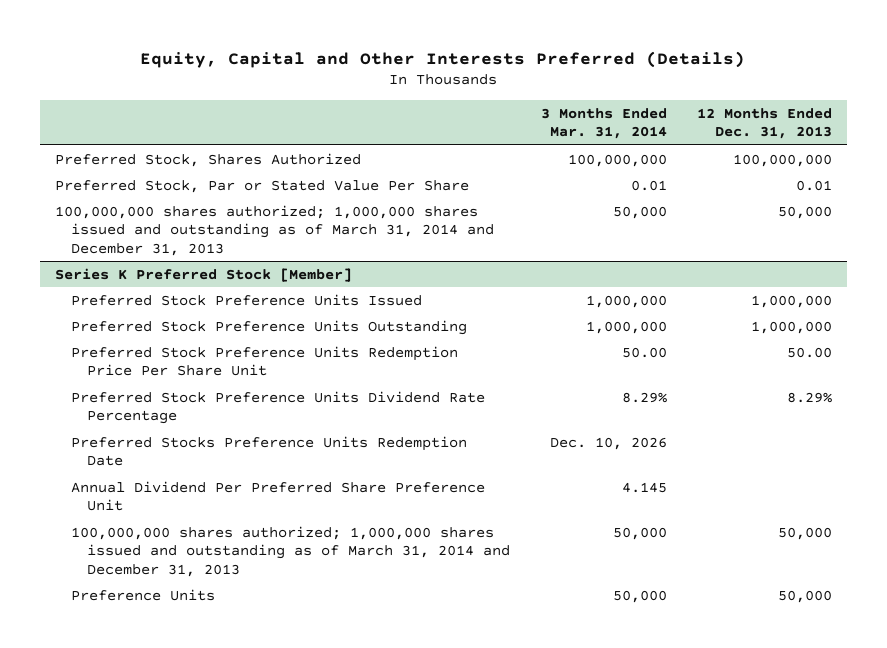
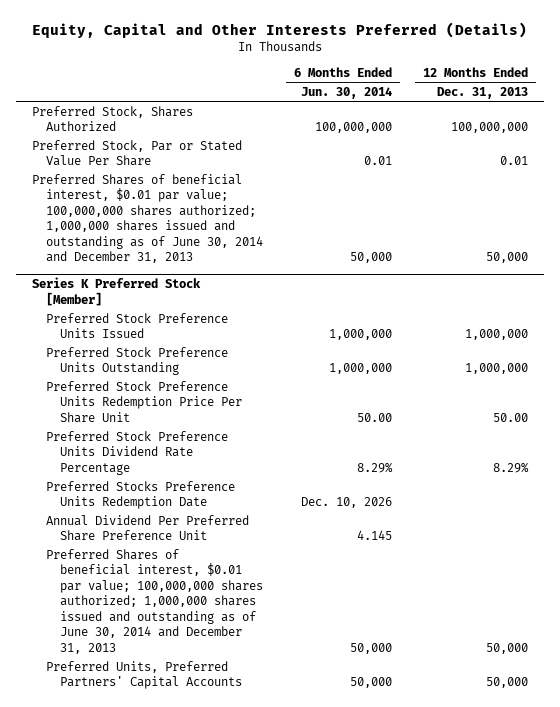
- | 3 Months Ended Mar. 31, 2014 | 12 Months Ended Dec. 31, 2013
+ | 6 Months Ended Jun. 30, 2014 | 12 Months Ended Dec. 31, 2013
- 100,000,000 shares authorized; 1,000,000 shares issued and outstanding as of March 31, 2014 and December 31, 2013 | 50,000 | 50,000
+ Preferred Shares of beneficial interest, $0.01 par value; 100,000,000 shares authorized; 1,000,000 shares issued and outstanding as of June 30, 2014 and December 31, 2013 | 50,000 | 50,000
@ Series K Preferred Stock [Member]
- 100,000,000 shares authorized; 1,000,000 shares issued and outstanding as of March 31, 2014 and December 31, 2013 | 50,000 | 50,000
- Preference Units | 50,000 | 50,000
+ Preferred Shares of beneficial interest, $0.01 par value; 100,000,000 shares authorized; 1,000,000 shares issued and outstanding as of June 30, 2014 and December 31, 2013 | 50,000 | 50,000
+ Preferred Units, Preferred Partners' Capital Accounts | 50,000 | 50,000

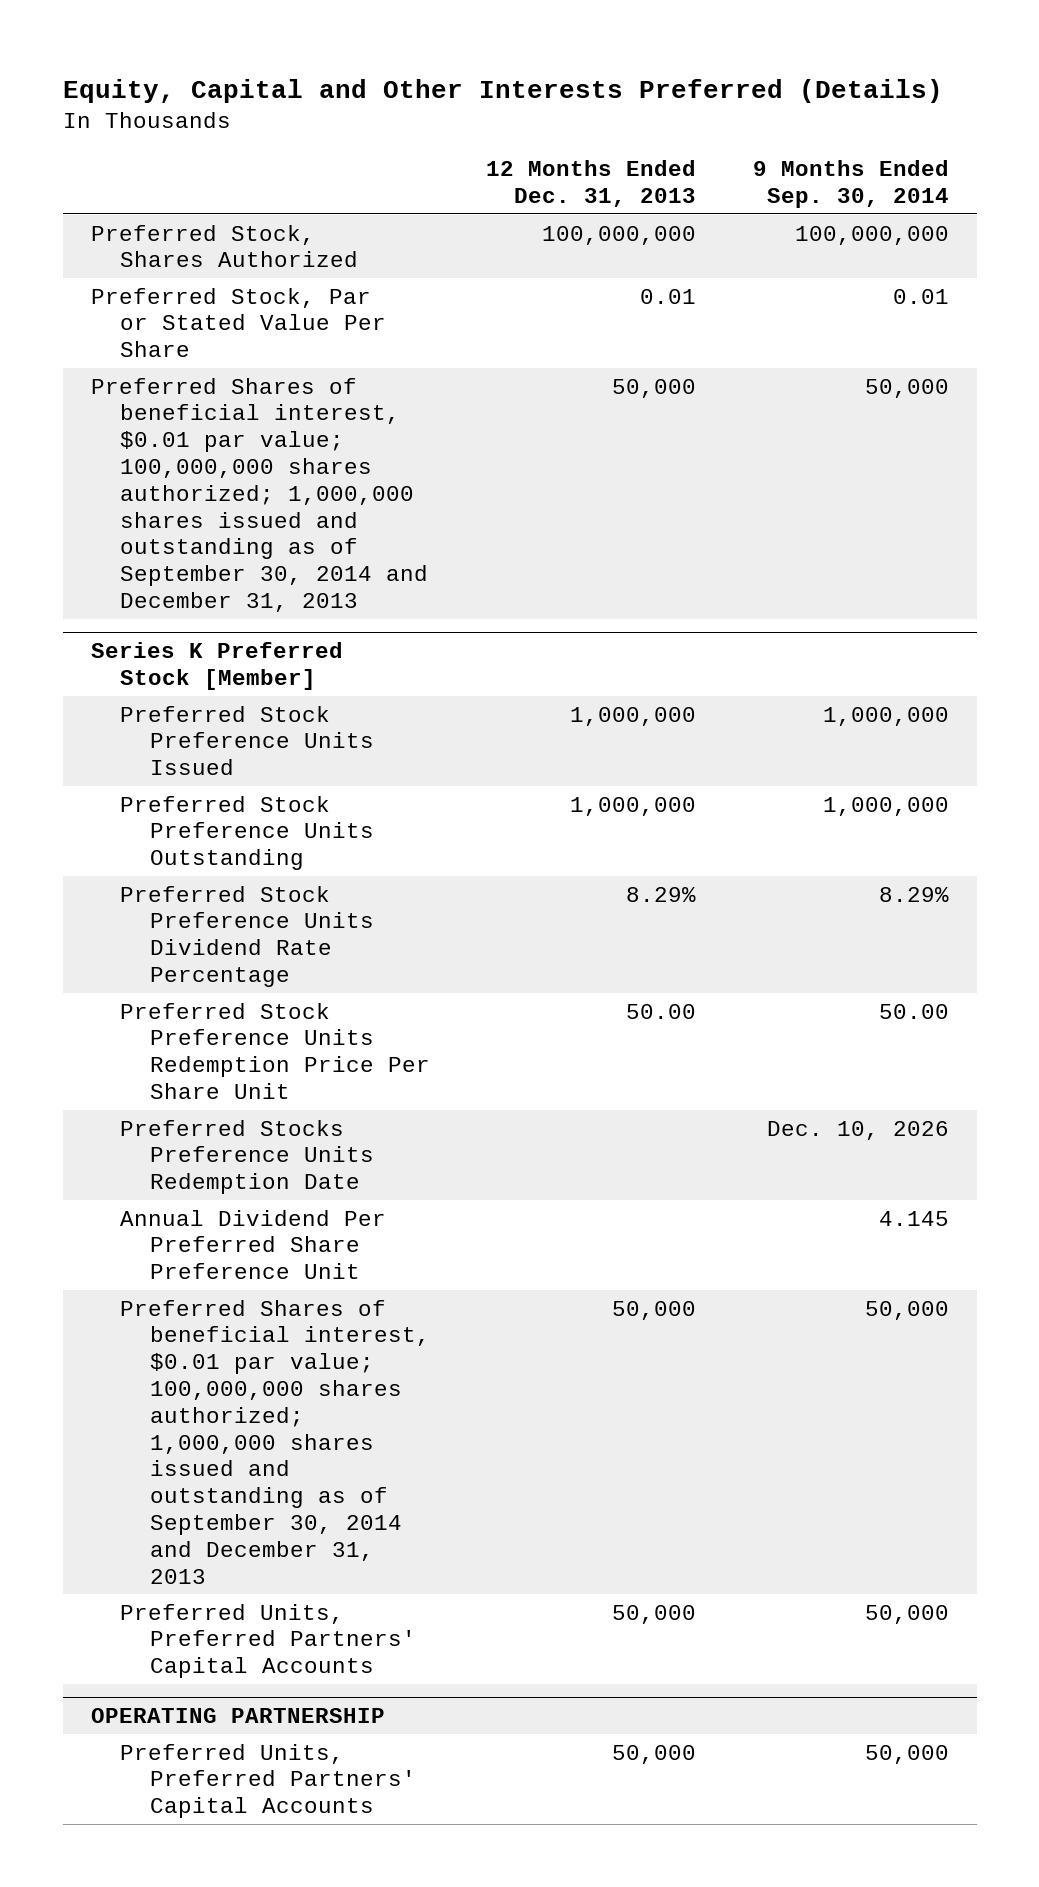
- | 6 Months Ended Jun. 30, 2014 | 12 Months Ended Dec. 31, 2013
+ | 12 Months Ended Dec. 31, 2013 | 9 Months Ended Sep. 30, 2014
- Preferred Shares of beneficial interest, $0.01 par value; 100,000,000 shares authorized; 1,000,000 shares issued and outstanding as of June 30, 2014 and December 31, 2013 | 50,000 | 50,000
+ Preferred Shares of beneficial interest, $0.01 par value; 100,000,000 shares authorized; 1,000,000 shares issued and outstanding as of September 30, 2014 and December 31, 2013 | 50,000 | 50,000
@ Series K Preferred Stock [Member]
moved down: Preferred Stock Preference Units Redemption Price Per Share Unit | 50.00 | 50.00
- Preferred Shares of beneficial interest, $0.01 par value; 100,000,000 shares authorized; 1,000,000 shares issued and outstanding as of June 30, 2014 and December 31, 2013 | 50,000 | 50,000
+ Preferred Shares of beneficial interest, $0.01 par value; 100,000,000 shares authorized; 1,000,000 shares issued and outstanding as of September 30, 2014 and December 31, 2013 | 50,000 | 50,000
+ OPERATING PARTNERSHIP
+ Preferred Units, Preferred Partners' Capital Accounts | 50,000 | 50,000

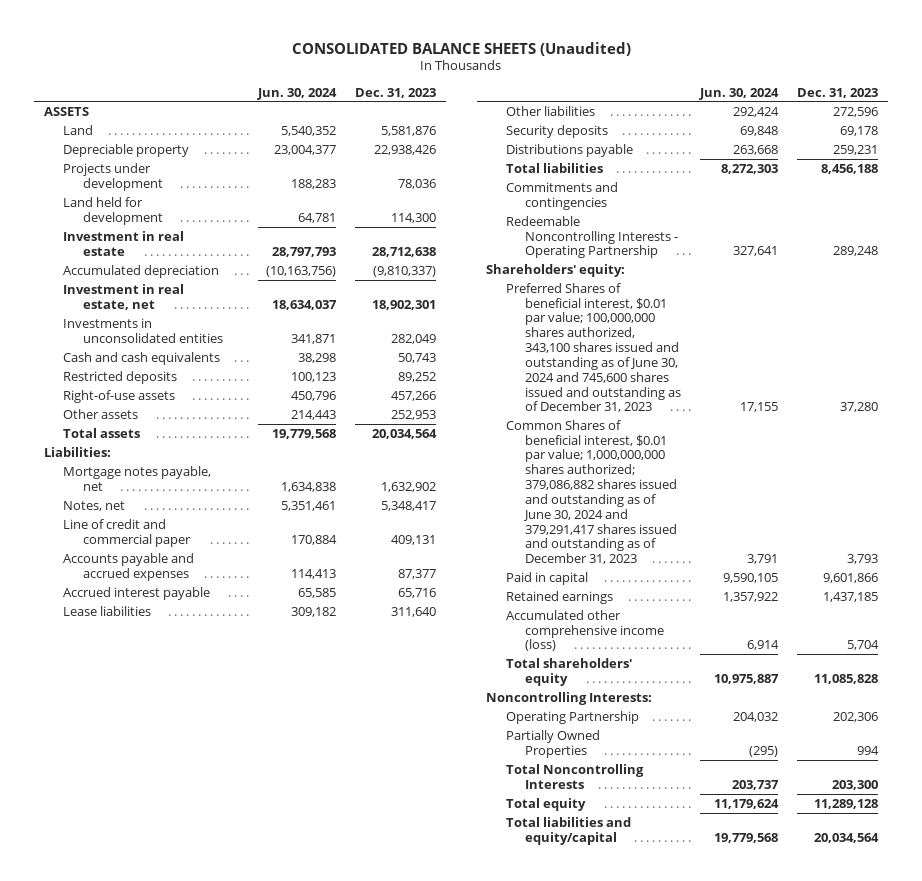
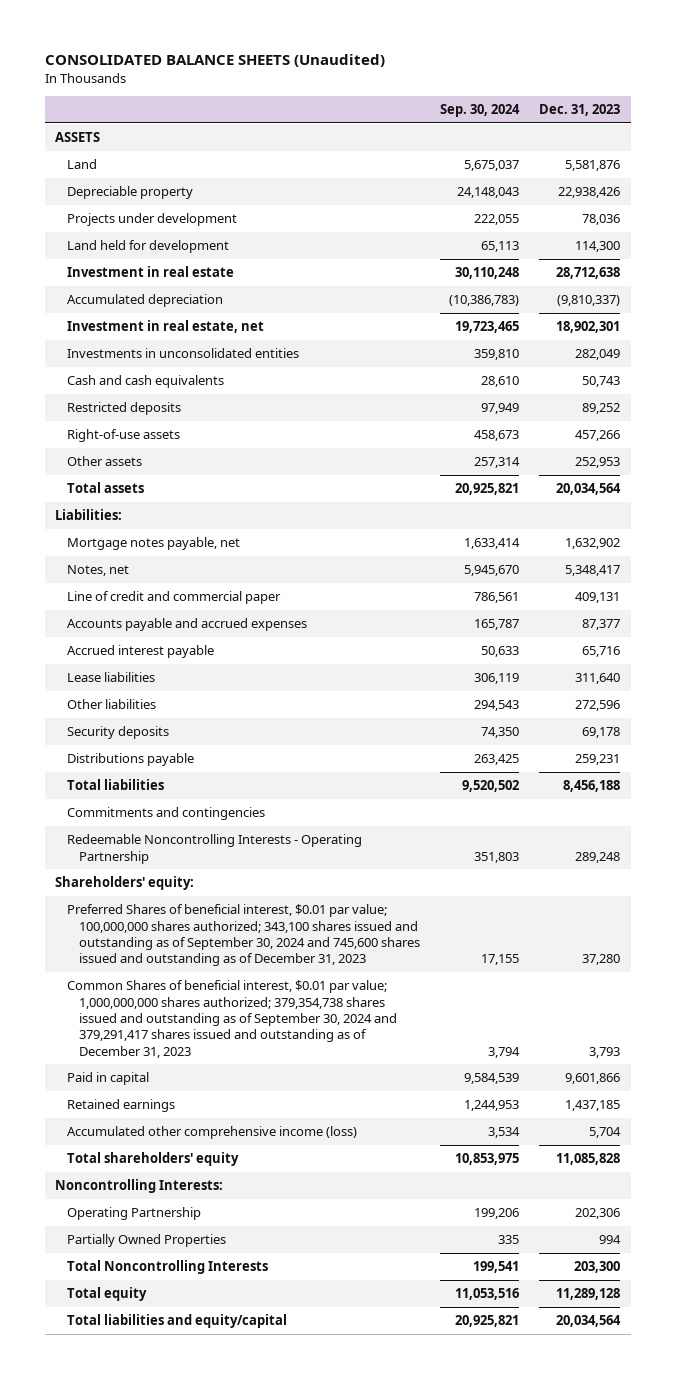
- | Jun. 30, 2024 | Dec. 31, 2023
+ | Sep. 30, 2024 | Dec. 31, 2023
- Preferred Shares of beneficial interest, $0.01 par value; 100,000,000 shares authorized, 343,100 shares issued and outstanding as of June 30, 2024 and 745,600 shares issued and outstanding as of December 31, 2023 | 17,155 | 37,280
- Common Shares of beneficial interest, $0.01 par value; 1,000,000,000 shares authorized; 379,086,882 shares issued and outstanding as of June 30, 2024 and 379,291,417 shares issued and outstanding as of December 31, 2023 | 3,791 | 3,793
+ Preferred Shares of beneficial interest, $0.01 par value; 100,000,000 shares authorized; 343,100 shares issued and outstanding as of September 30, 2024 and 745,600 shares issued and outstanding as of December 31, 2023 | 17,155 | 37,280
+ Common Shares of beneficial interest, $0.01 par value; 1,000,000,000 shares authorized; 379,354,738 shares issued and outstanding as of September 30, 2024 and 379,291,417 shares issued and outstanding as of December 31, 2023 | 3,794 | 3,793

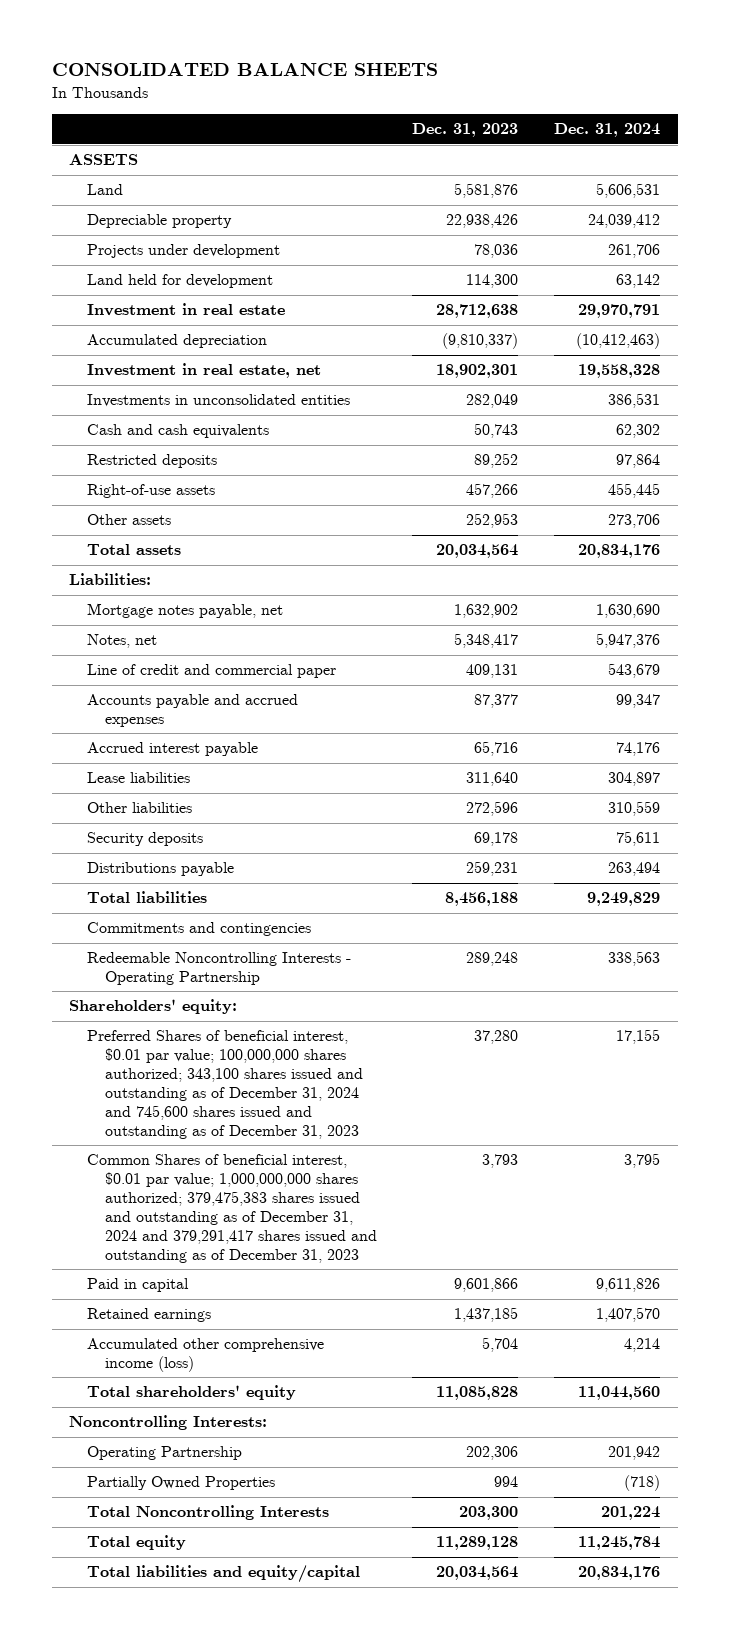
- CONSOLIDATED BALANCE SHEETS (Unaudited)
+ CONSOLIDATED BALANCE SHEETS
- | Sep. 30, 2024 | Dec. 31, 2023
+ | Dec. 31, 2023 | Dec. 31, 2024
- Preferred Shares of beneficial interest, $0.01 par value; 100,000,000 shares authorized; 343,100 shares issued and outstanding as of September 30, 2024 and 745,600 shares issued and outstanding as of December 31, 2023 | 17,155 | 37,280
- Common Shares of beneficial interest, $0.01 par value; 1,000,000,000 shares authorized; 379,354,738 shares issued and outstanding as of September 30, 2024 and 379,291,417 shares issued and outstanding as of December 31, 2023 | 3,794 | 3,793
+ Preferred Shares of beneficial interest, $0.01 par value; 100,000,000 shares authorized; 343,100 shares issued and outstanding as of December 31, 2024 and 745,600 shares issued and outstanding as of December 31, 2023 | 37,280 | 17,155
+ Common Shares of beneficial interest, $0.01 par value; 1,000,000,000 shares authorized; 379,475,383 shares issued and outstanding as of December 31, 2024 and 379,291,417 shares issued and outstanding as of December 31, 2023 | 3,793 | 3,795

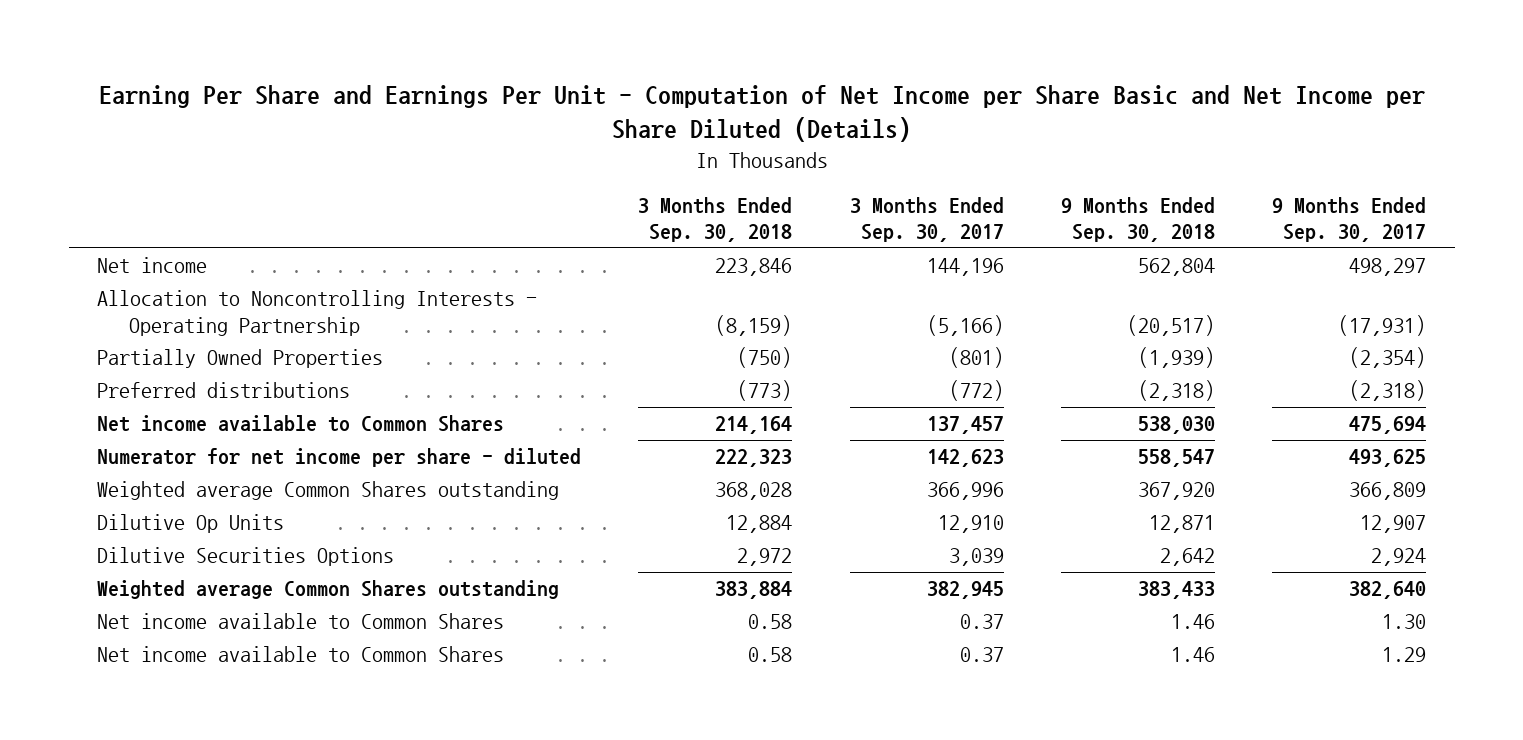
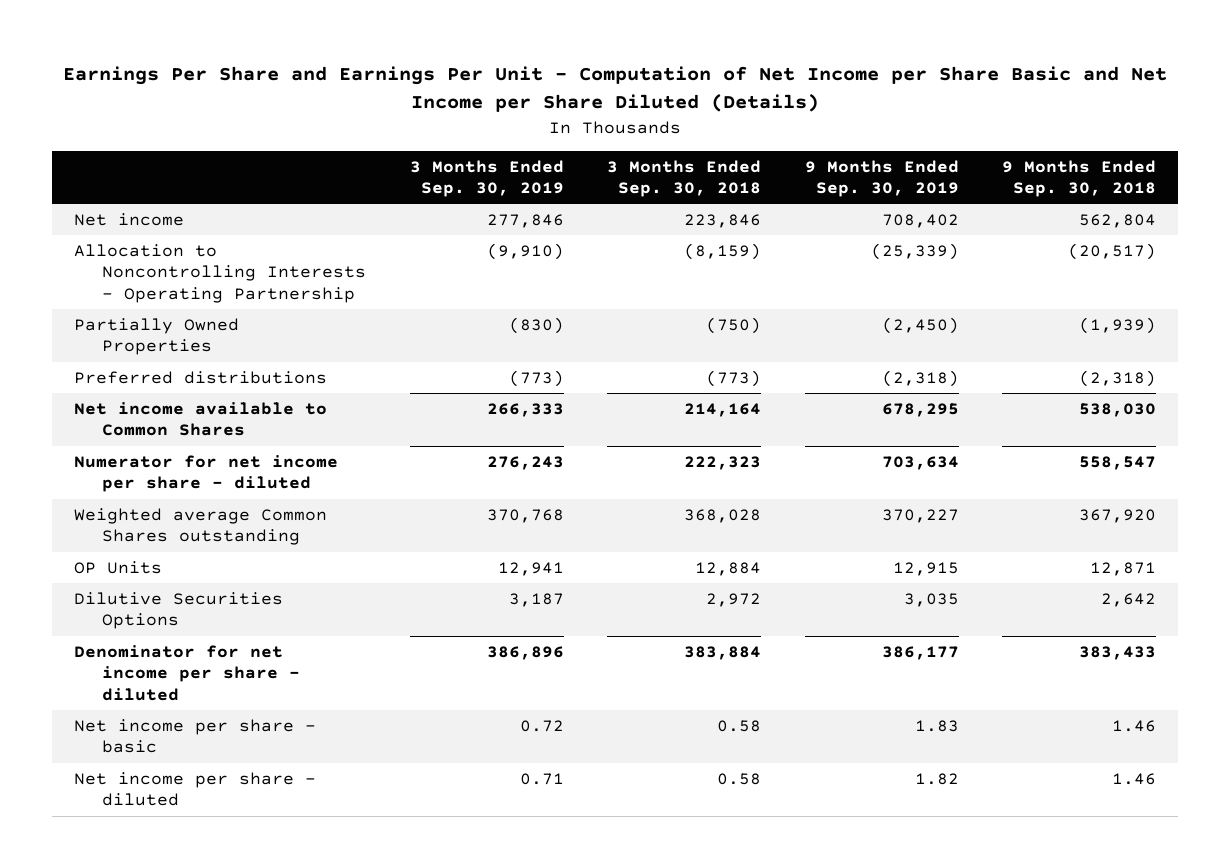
- Earning Per Share and Earnings Per Unit - Computation of Net Income per Share Basic and Net Income per Share Diluted (Details)
+ Earnings Per Share and Earnings Per Unit - Computation of Net Income per Share Basic and Net Income per Share Diluted (Details)
- | 3 Months Ended Sep. 30, 2018 | 3 Months Ended Sep. 30, 2017 | 9 Months Ended Sep. 30, 2018 | 9 Months Ended Sep. 30, 2017
+ | 3 Months Ended Sep. 30, 2019 | 3 Months Ended Sep. 30, 2018 | 9 Months Ended Sep. 30, 2019 | 9 Months Ended Sep. 30, 2018
- Dilutive Op Units | 12,884 | 12,910 | 12,871 | 12,907
+ OP Units | 12,941 | 12,884 | 12,915 | 12,871
- Weighted average Common Shares outstanding | 383,884 | 382,945 | 383,433 | 382,640
- Net income available to Common Shares | 0.58 | 0.37 | 1.46 | 1.30
- Net income available to Common Shares | 0.58 | 0.37 | 1.46 | 1.29
+ Denominator for net income per share - diluted | 386,896 | 383,884 | 386,177 | 383,433
+ Net income per share - basic | 0.72 | 0.58 | 1.83 | 1.46
+ Net income per share - diluted | 0.71 | 0.58 | 1.82 | 1.46

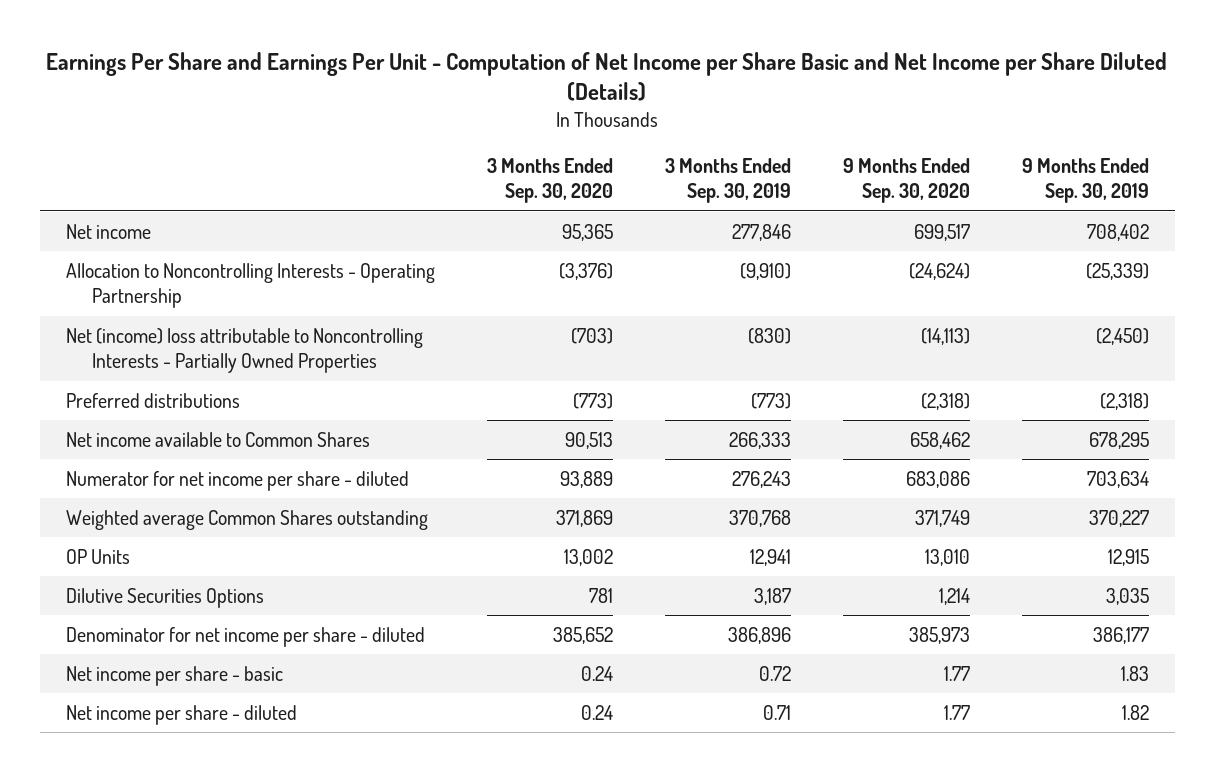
- | 3 Months Ended Sep. 30, 2019 | 3 Months Ended Sep. 30, 2018 | 9 Months Ended Sep. 30, 2019 | 9 Months Ended Sep. 30, 2018
+ | 3 Months Ended Sep. 30, 2020 | 3 Months Ended Sep. 30, 2019 | 9 Months Ended Sep. 30, 2020 | 9 Months Ended Sep. 30, 2019
- Partially Owned Properties | (830) | (750) | (2,450) | (1,939)
+ Net (income) loss attributable to Noncontrolling Interests - Partially Owned Properties | (703) | (830) | (14,113) | (2,450)

